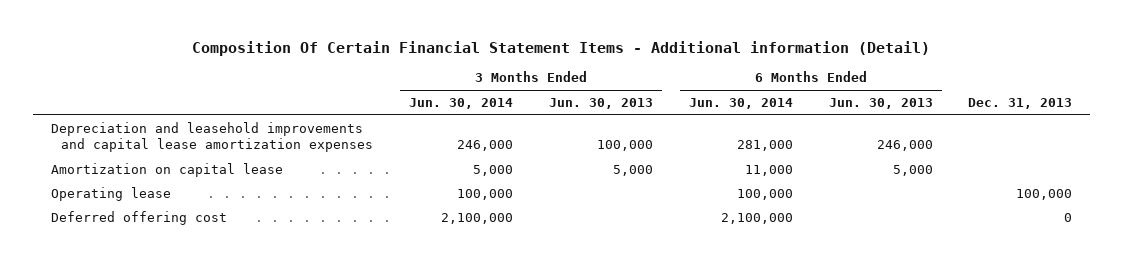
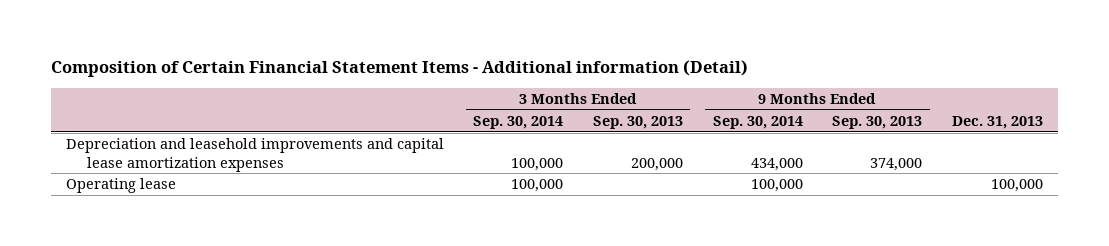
- Composition Of Certain Financial Statement Items - Additional information (Detail)
+ Composition of Certain Financial Statement Items - Additional information (Detail)
- | 3 Months Ended Jun. 30, 2014 | 3 Months Ended Jun. 30, 2013 | 6 Months Ended Jun. 30, 2014 | 6 Months Ended Jun. 30, 2013 | Dec. 31, 2013
+ | 3 Months Ended Sep. 30, 2014 | 3 Months Ended Sep. 30, 2013 | 9 Months Ended Sep. 30, 2014 | 9 Months Ended Sep. 30, 2013 | Dec. 31, 2013
- Amortization on capital lease | 5,000 | 5,000 | 11,000 | 5,000 |
- Deferred offering cost | 2,100,000 | | 2,100,000 | | 0

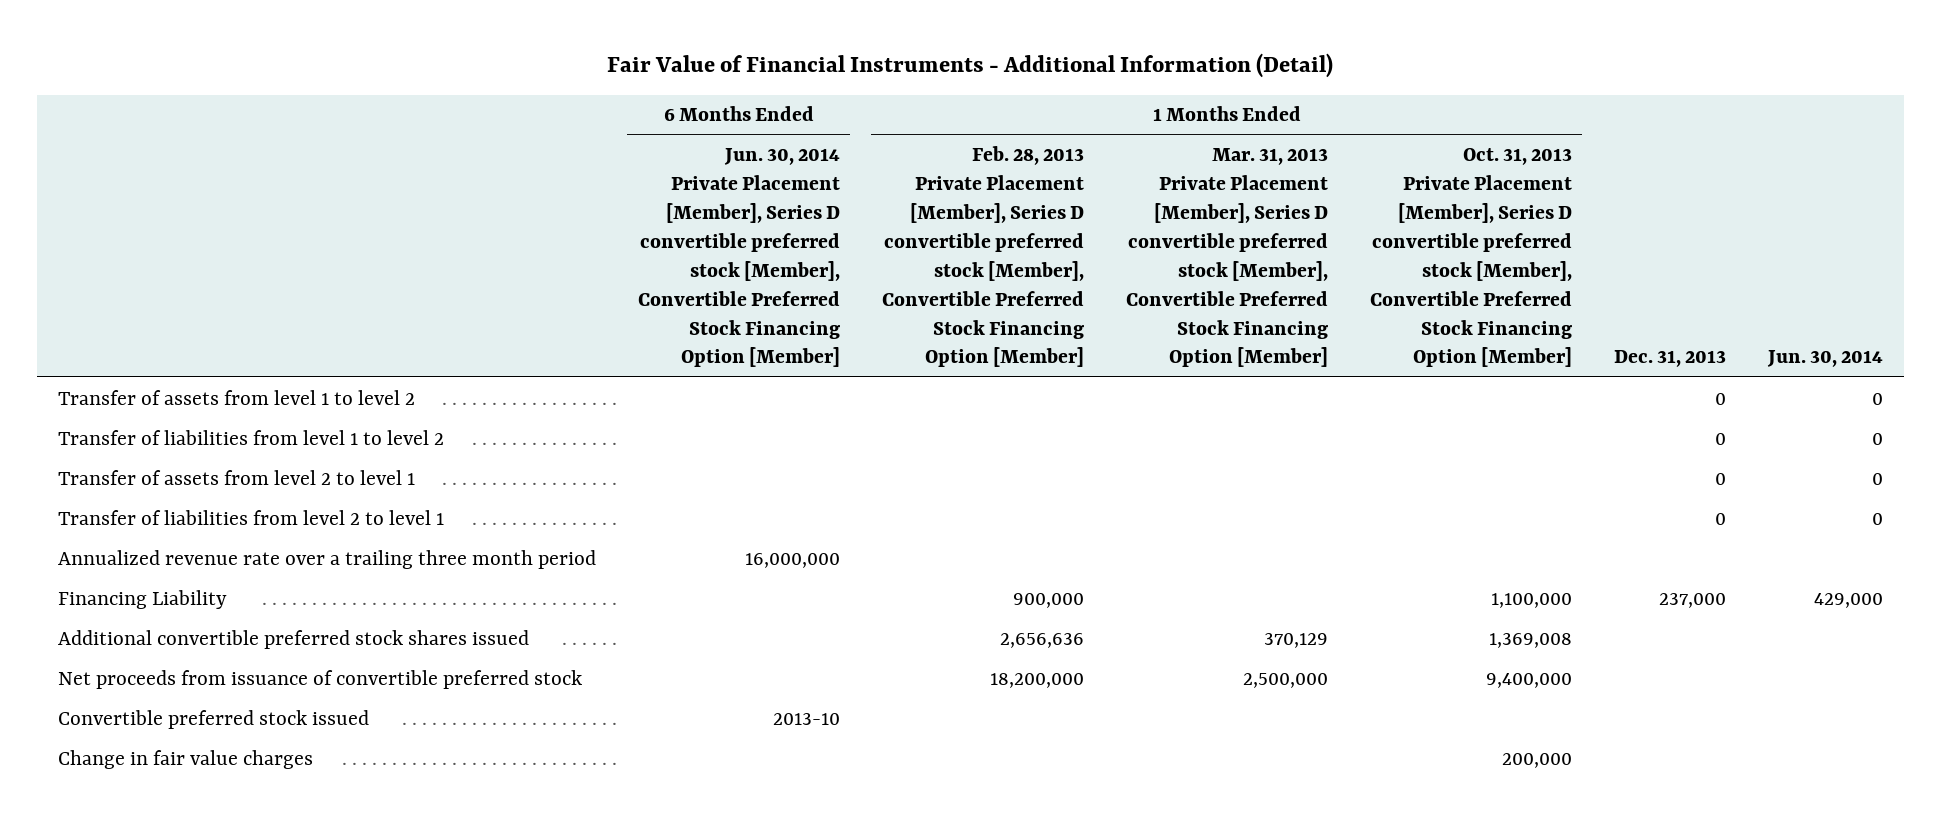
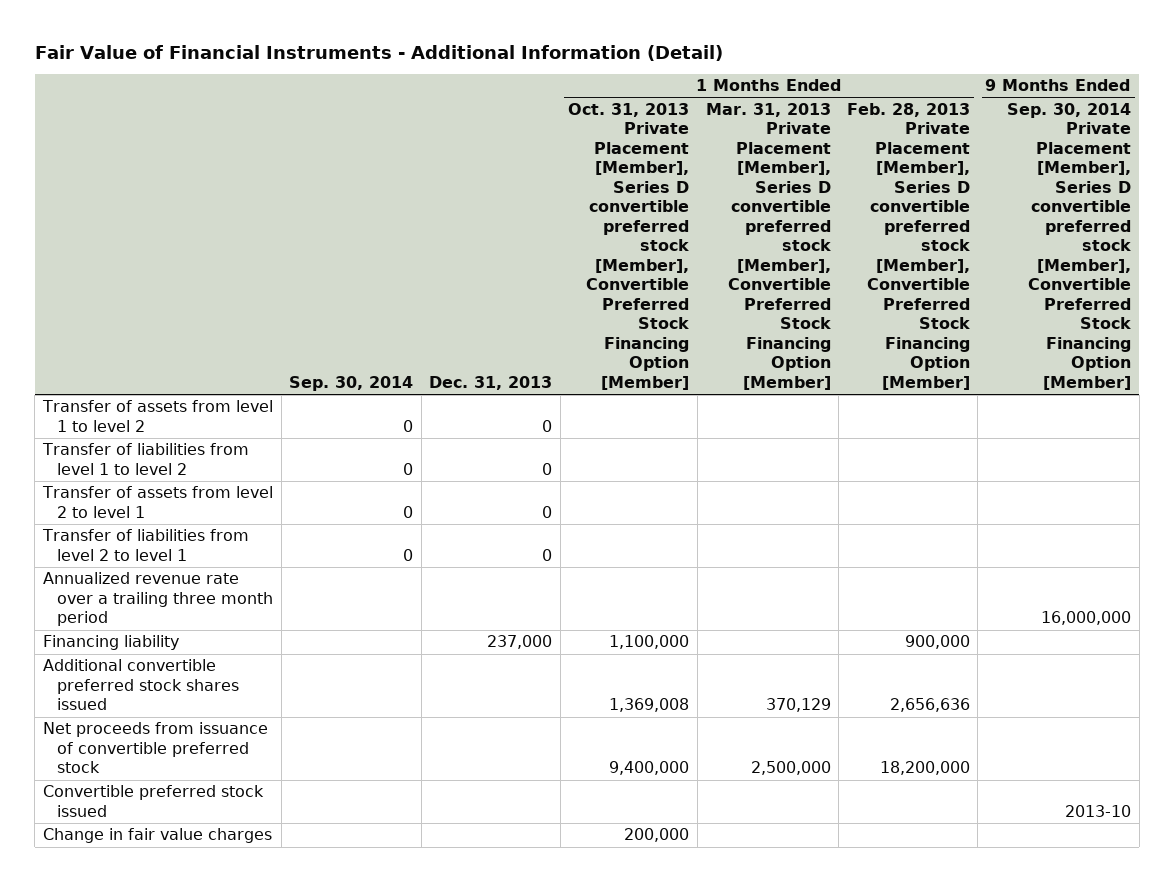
- | 6 Months Ended Jun. 30, 2014 Private Placement [Member], Series D convertible preferred stock [Member], Convertible Preferred Stock Financing Option [Member] | 1 Months Ended Feb. 28, 2013 Private Placement [Member], Series D convertible preferred stock [Member], Convertible Preferred Stock Financing Option [Member] | 1 Months Ended Mar. 31, 2013 Private Placement [Member], Series D convertible preferred stock [Member], Convertible Preferred Stock Financing Option [Member] | 1 Months Ended Oct. 31, 2013 Private Placement [Member], Series D convertible preferred stock [Member], Convertible Preferred Stock Financing Option [Member] | Dec. 31, 2013 | Jun. 30, 2014
+ | Sep. 30, 2014 | Dec. 31, 2013 | 1 Months Ended Oct. 31, 2013 Private Placement [Member], Series D convertible preferred stock [Member], Convertible Preferred Stock Financing Option [Member] | 1 Months Ended Mar. 31, 2013 Private Placement [Member], Series D convertible preferred stock [Member], Convertible Preferred Stock Financing Option [Member] | 1 Months Ended Feb. 28, 2013 Private Placement [Member], Series D convertible preferred stock [Member], Convertible Preferred Stock Financing Option [Member] | 9 Months Ended Sep. 30, 2014 Private Placement [Member], Series D convertible preferred stock [Member], Convertible Preferred Stock Financing Option [Member]
- Financing Liability | | 900,000 | | 1,100,000 | 237,000 | 429,000
+ Financing liability | | 237,000 | 1,100,000 | | 900,000 |

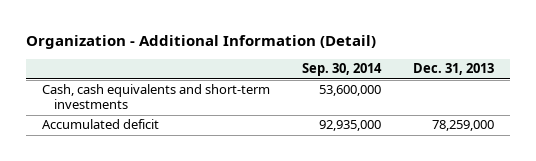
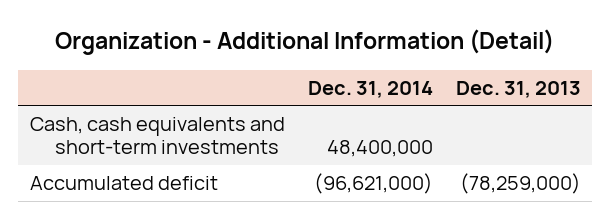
- | Sep. 30, 2014 | Dec. 31, 2013
+ | Dec. 31, 2014 | Dec. 31, 2013
- Accumulated deficit | 92,935,000 | 78,259,000
+ Accumulated deficit | (96,621,000) | (78,259,000)

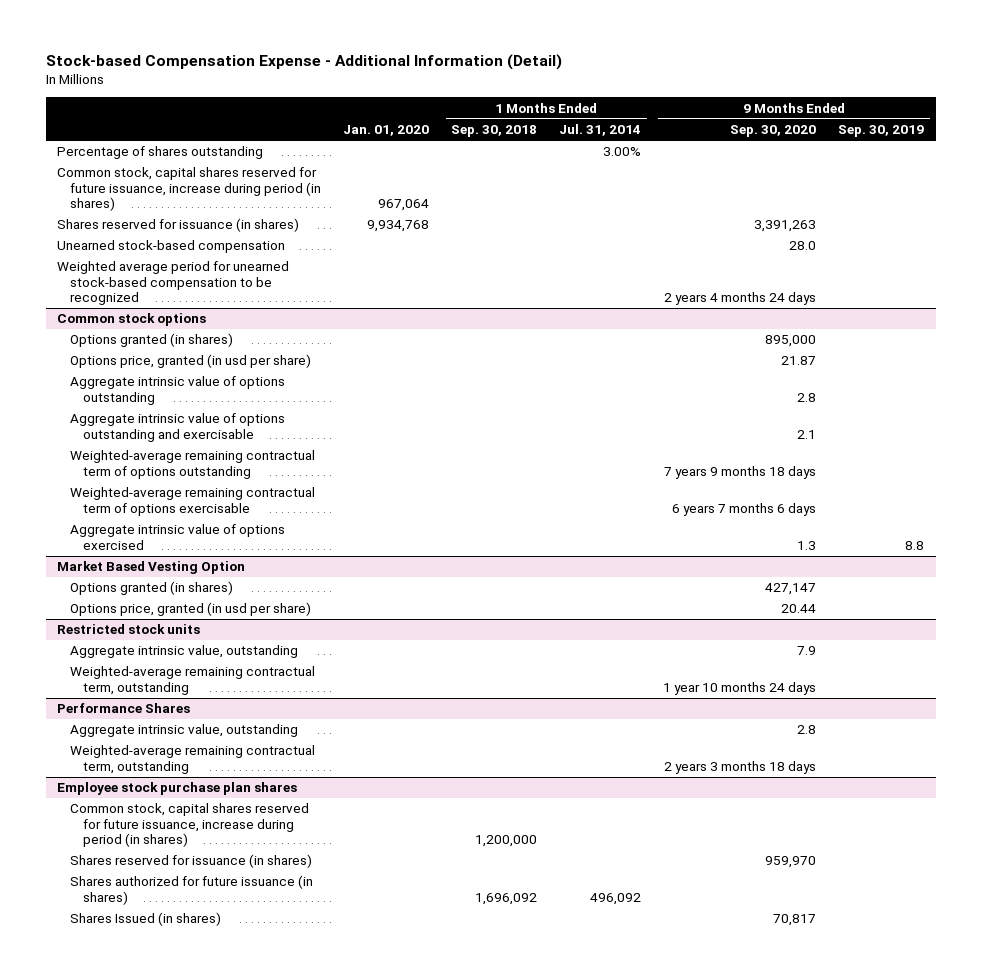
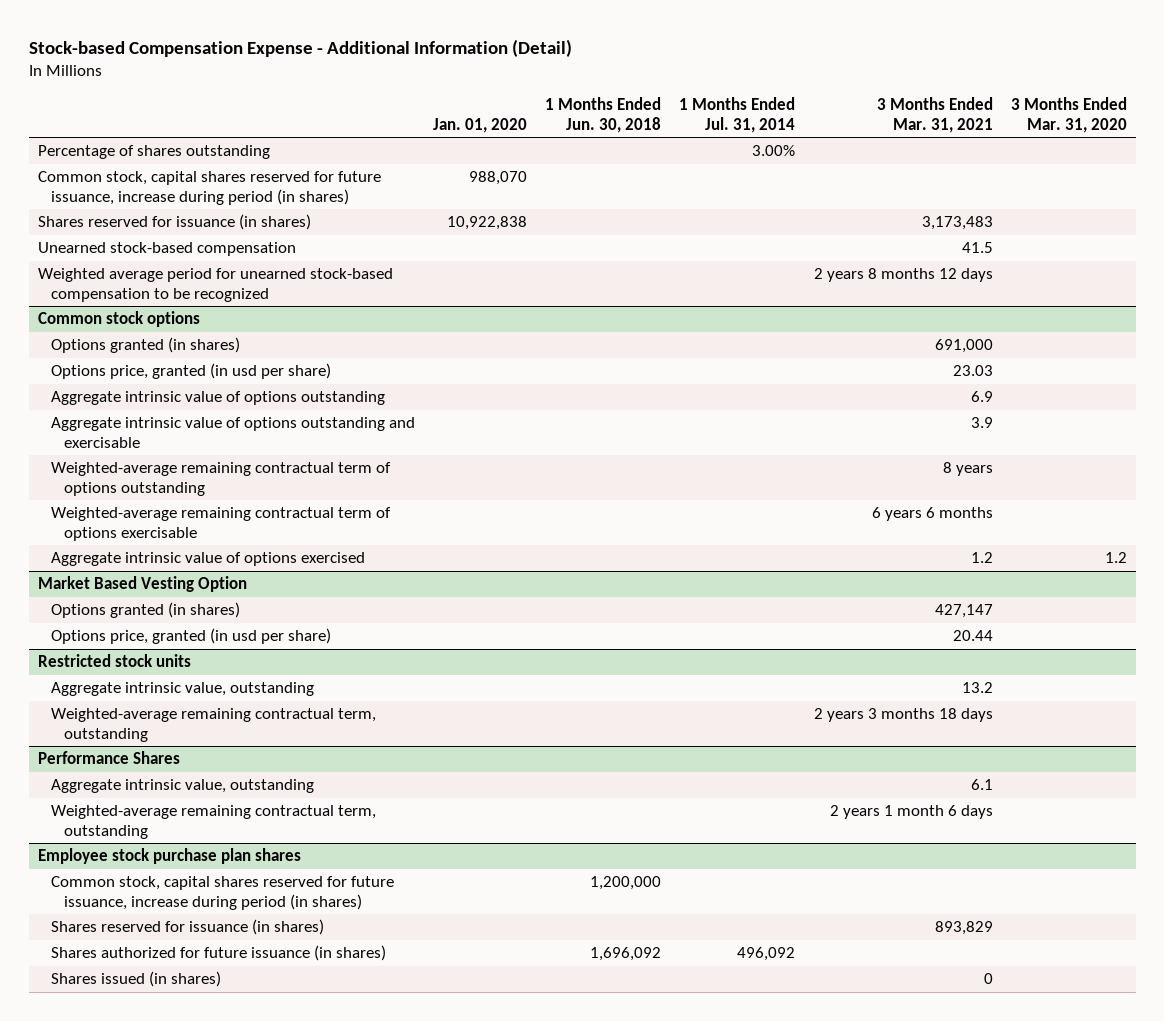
- | Jan. 01, 2020 | 1 Months Ended Sep. 30, 2018 | 1 Months Ended Jul. 31, 2014 | 9 Months Ended Sep. 30, 2020 | 9 Months Ended Sep. 30, 2019
+ | Jan. 01, 2020 | 1 Months Ended Jun. 30, 2018 | 1 Months Ended Jul. 31, 2014 | 3 Months Ended Mar. 31, 2021 | 3 Months Ended Mar. 31, 2020
- Common stock, capital shares reserved for future issuance, increase during period (in shares) | 967,064 | | | |
- Shares reserved for issuance (in shares) | 9,934,768 | | | 3,391,263 |
+ Common stock, capital shares reserved for future issuance, increase during period (in shares) | 988,070 | | | |
+ Shares reserved for issuance (in shares) | 10,922,838 | | | 3,173,483 |
@ Employee stock purchase plan shares
- Shares Issued (in shares) | | | | 70,817 |
+ Shares issued (in shares) | | | | 0 |

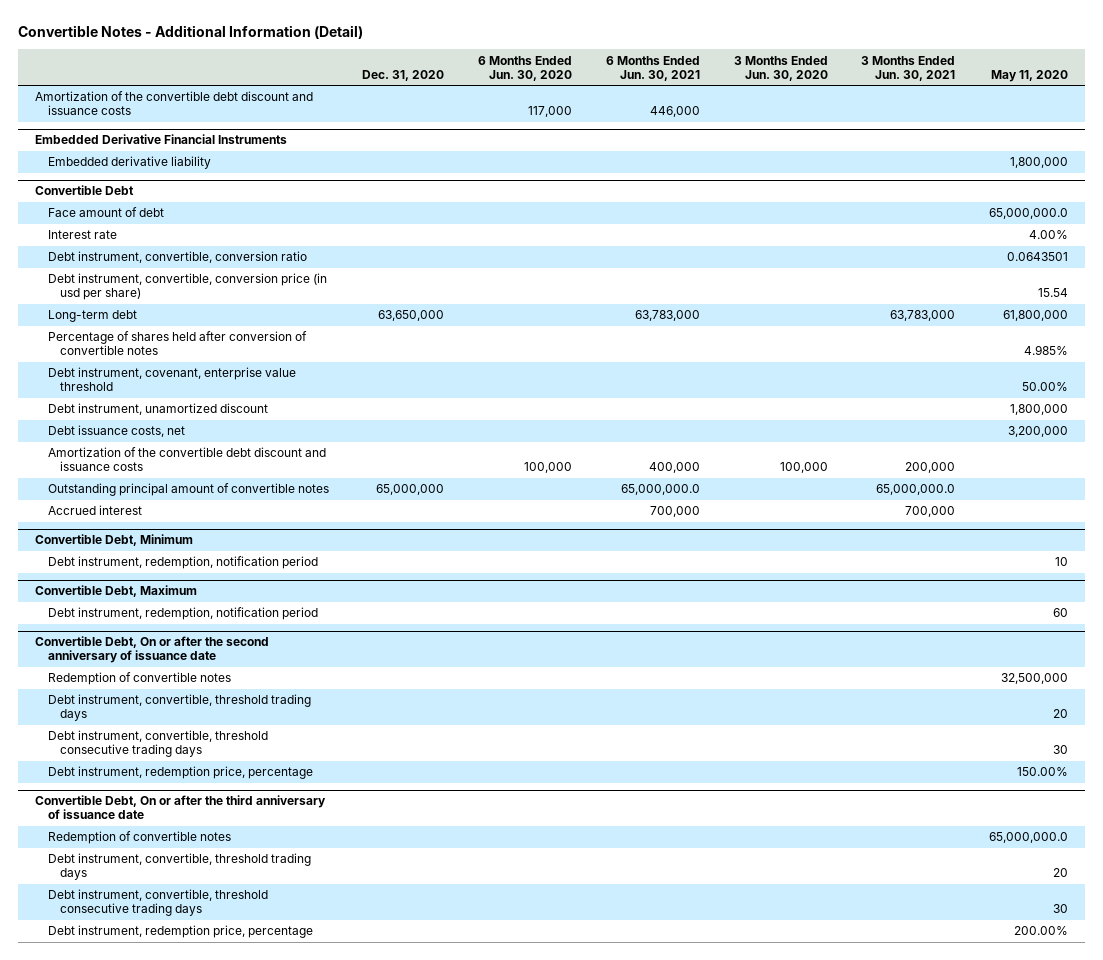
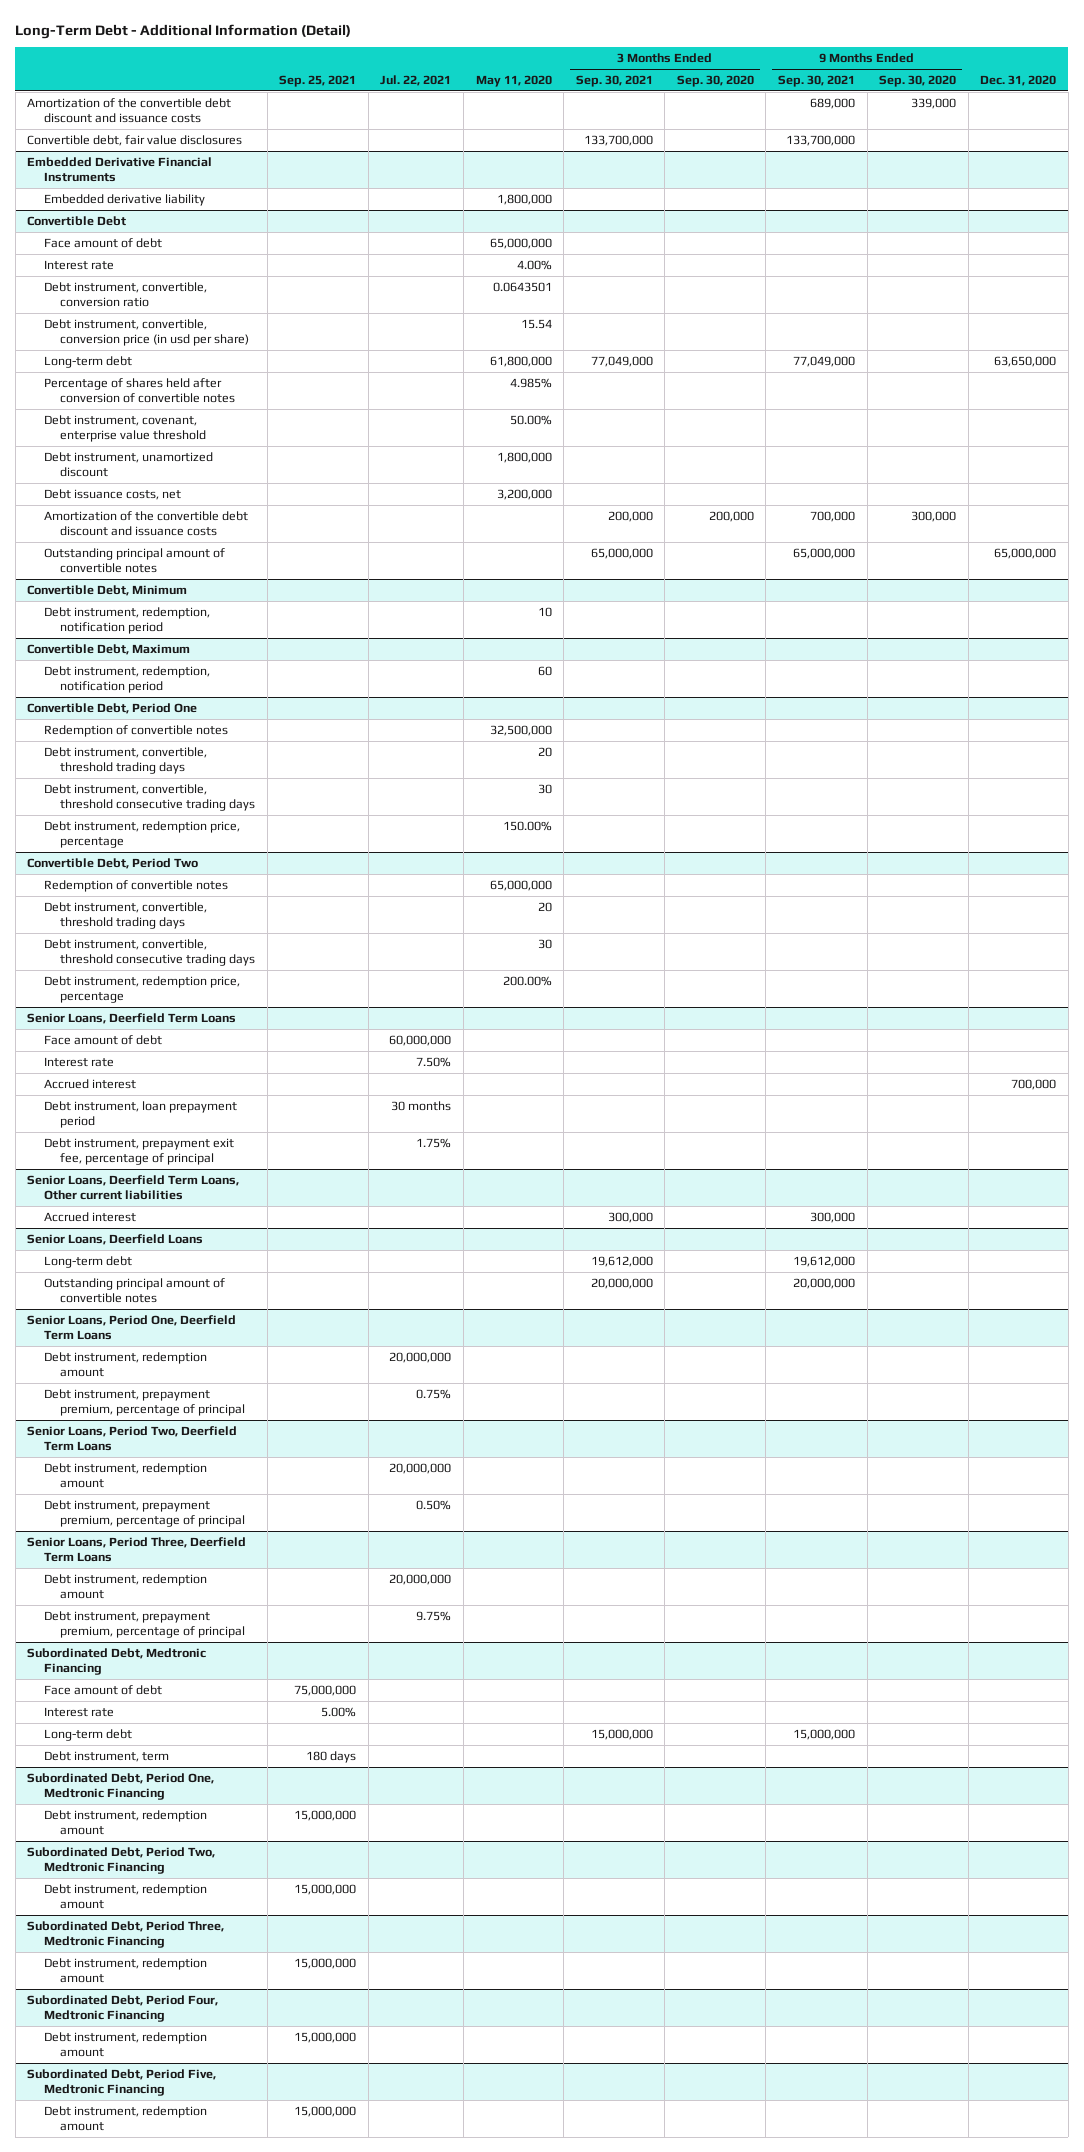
- Convertible Notes - Additional Information (Detail)
+ Long-Term Debt - Additional Information (Detail)
- | Dec. 31, 2020 | 6 Months Ended Jun. 30, 2020 | 6 Months Ended Jun. 30, 2021 | 3 Months Ended Jun. 30, 2020 | 3 Months Ended Jun. 30, 2021 | May 11, 2020
+ | Sep. 25, 2021 | Jul. 22, 2021 | May 11, 2020 | 3 Months Ended Sep. 30, 2021 | 3 Months Ended Sep. 30, 2020 | 9 Months Ended Sep. 30, 2021 | 9 Months Ended Sep. 30, 2020 | Dec. 31, 2020
+ Convertible debt, fair value disclosures | | | | 133,700,000 | | 133,700,000 | |
@ Convertible Debt
- Face amount of debt | | | | | | 65,000,000.0
+ Face amount of debt | | | 65,000,000 | | | | |
- Accrued interest | | | 700,000 | | 700,000 |
- Convertible Debt, On or after the second anniversary of issuance date
+ Convertible Debt, Period One
- Convertible Debt, On or after the third anniversary of issuance date
- Redemption of convertible notes | | | | | | 65,000,000.0
+ Convertible Debt, Period Two
+ Redemption of convertible notes | | | 65,000,000 | | | | |
+ Senior Loans, Deerfield Term Loans
+ Face amount of debt | | 60,000,000 | | | | | |
+ Interest rate | | 7.50% | | | | | |
+ Accrued interest | | | | | | | | 700,000
+ Debt instrument, loan prepayment period | | 30 months | | | | | |
+ Debt instrument, prepayment exit fee, percentage of principal | | 1.75% | | | | | |
+ Senior Loans, Deerfield Term Loans, Other current liabilities
+ Accrued interest | | | | 300,000 | | 300,000 | |
+ Senior Loans, Deerfield Loans
+ Long-term debt | | | | 19,612,000 | | 19,612,000 | |
+ Outstanding principal amount of convertible notes | | | | 20,000,000 | | 20,000,000 | |
+ Senior Loans, Period One, Deerfield Term Loans
+ Debt instrument, redemption amount | | 20,000,000 | | | | | |
+ Debt instrument, prepayment premium, percentage of principal | | 0.75% | | | | | |
+ Senior Loans, Period Two, Deerfield Term Loans
+ Debt instrument, redemption amount | | 20,000,000 | | | | | |
+ Debt instrument, prepayment premium, percentage of principal | | 0.50% | | | | | |
+ Senior Loans, Period Three, Deerfield Term Loans
+ Debt instrument, redemption amount | | 20,000,000 | | | | | |
+ Debt instrument, prepayment premium, percentage of principal | | 9.75% | | | | | |
+ Subordinated Debt, Medtronic Financing
+ Face amount of debt | 75,000,000 | | | | | | |
+ Interest rate | 5.00% | | | | | | |
+ Long-term debt | | | | 15,000,000 | | 15,000,000 | |
+ Debt instrument, term | 180 days | | | | | | |
+ Subordinated Debt, Period One, Medtronic Financing
+ Debt instrument, redemption amount | 15,000,000 | | | | | | |
+ Subordinated Debt, Period Two, Medtronic Financing
+ Debt instrument, redemption amount | 15,000,000 | | | | | | |
+ Subordinated Debt, Period Three, Medtronic Financing
+ Debt instrument, redemption amount | 15,000,000 | | | | | | |
+ Subordinated Debt, Period Four, Medtronic Financing
+ Debt instrument, redemption amount | 15,000,000 | | | | | | |
+ Subordinated Debt, Period Five, Medtronic Financing
+ Debt instrument, redemption amount | 15,000,000 | | | | | | |

